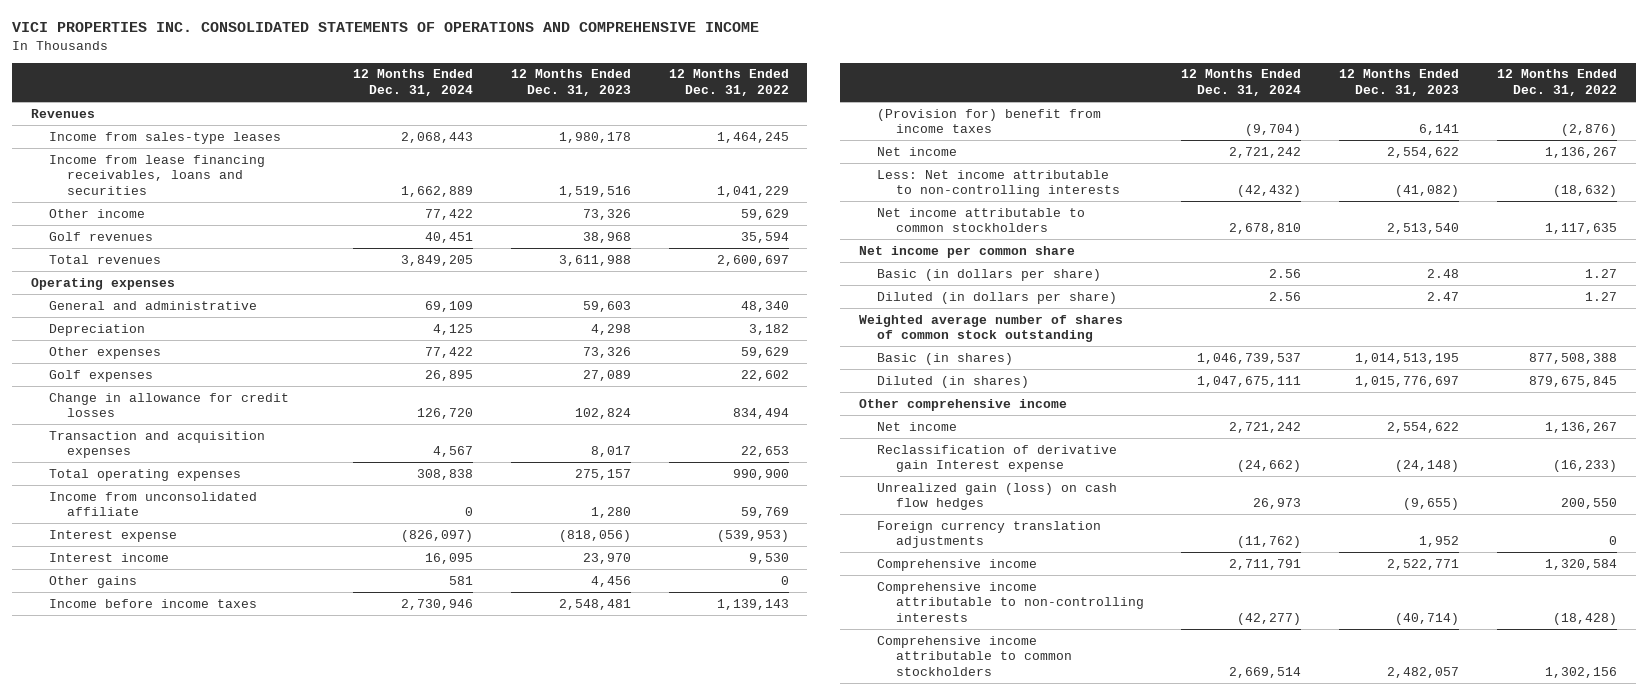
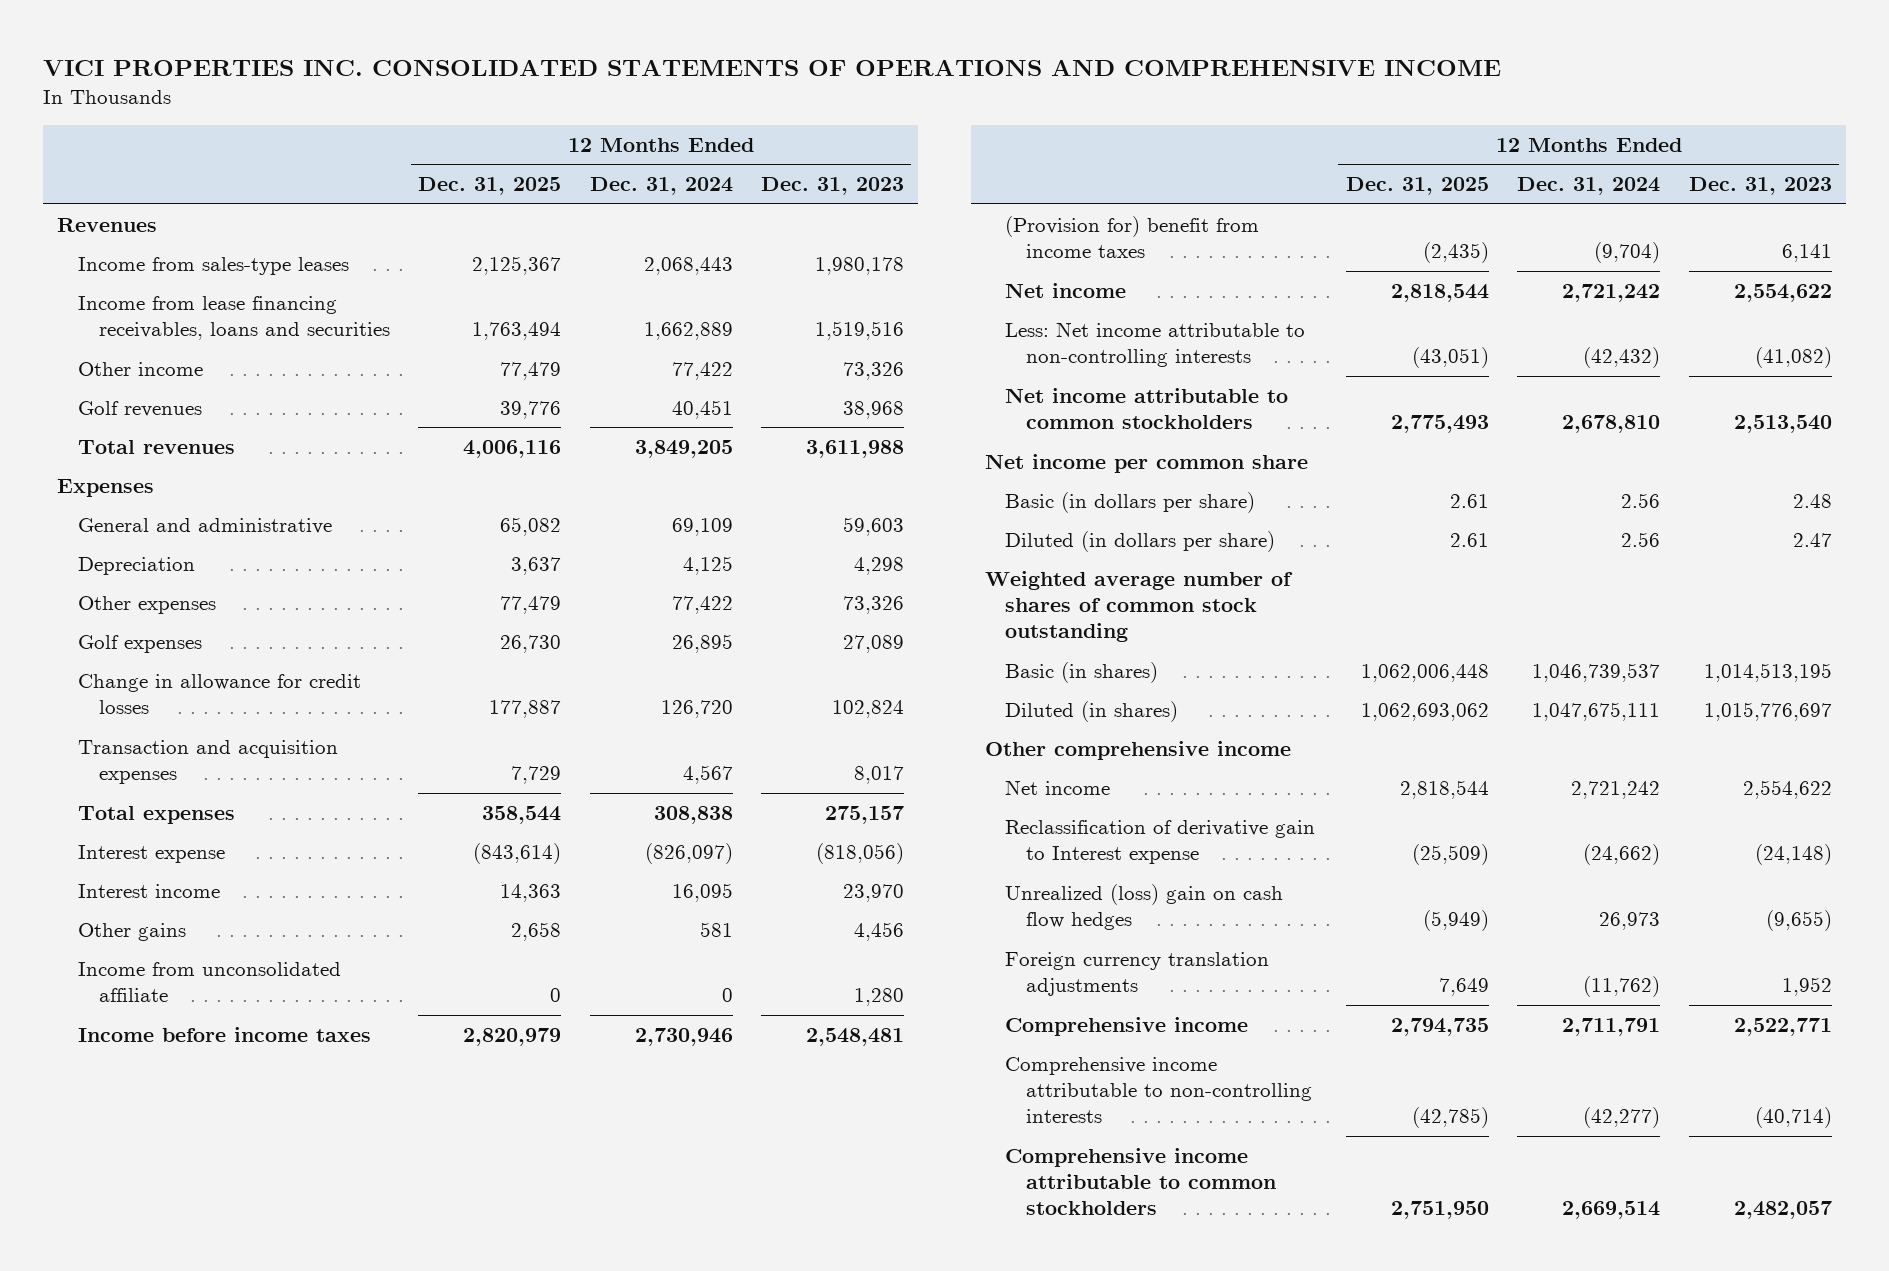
- | 12 Months Ended Dec. 31, 2024 | 12 Months Ended Dec. 31, 2023 | 12 Months Ended Dec. 31, 2022
+ | 12 Months Ended Dec. 31, 2025 | 12 Months Ended Dec. 31, 2024 | 12 Months Ended Dec. 31, 2023
- Operating expenses
+ Expenses
- Total operating expenses | 308,838 | 275,157 | 990,900
+ Total expenses | 358,544 | 308,838 | 275,157
moved down: Income from unconsolidated affiliate | 0 | 0 | 1,280
- Reclassification of derivative gain Interest expense | (24,662) | (24,148) | (16,233)
- Unrealized gain (loss) on cash flow hedges | 26,973 | (9,655) | 200,550
+ Reclassification of derivative gain to Interest expense | (25,509) | (24,662) | (24,148)
+ Unrealized (loss) gain on cash flow hedges | (5,949) | 26,973 | (9,655)

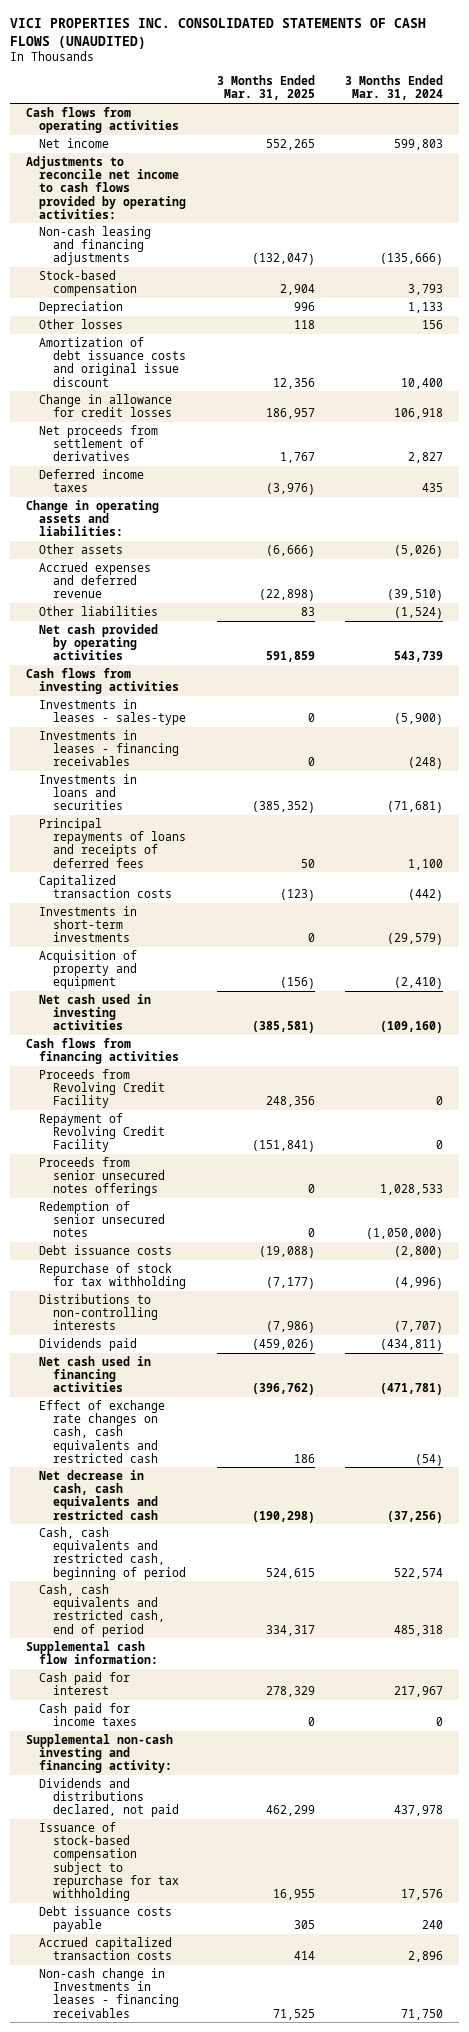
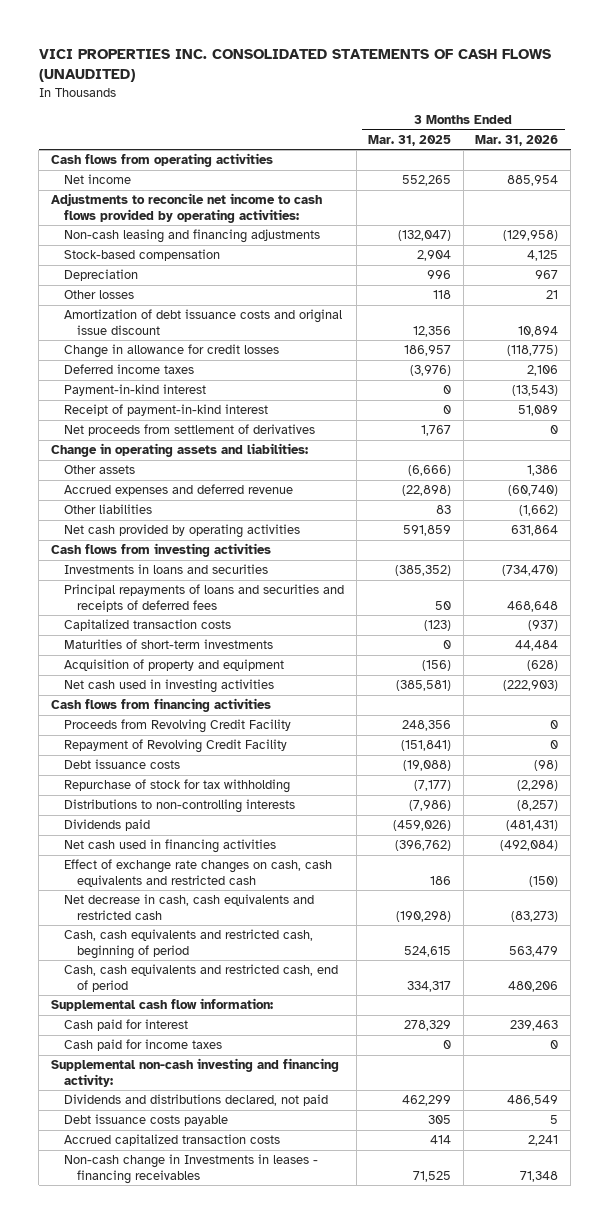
- | 3 Months Ended Mar. 31, 2025 | 3 Months Ended Mar. 31, 2024
+ | 3 Months Ended Mar. 31, 2025 | 3 Months Ended Mar. 31, 2026
+ Payment-in-kind interest | 0 | (13,543)
+ Receipt of payment-in-kind interest | 0 | 51,089
moved down: Net proceeds from settlement of derivatives | 1,767 | 0
- Investments in leases - sales-type | 0 | (5,900)
- Investments in leases - financing receivables | 0 | (248)
- Principal repayments of loans and receipts of deferred fees | 50 | 1,100
+ Principal repayments of loans and securities and receipts of deferred fees | 50 | 468,648
- Investments in short-term investments | 0 | (29,579)
+ Maturities of short-term investments | 0 | 44,484
- Proceeds from senior unsecured notes offerings | 0 | 1,028,533
- Redemption of senior unsecured notes | 0 | (1,050,000)
- Issuance of stock-based compensation subject to repurchase for tax withholding | 16,955 | 17,576

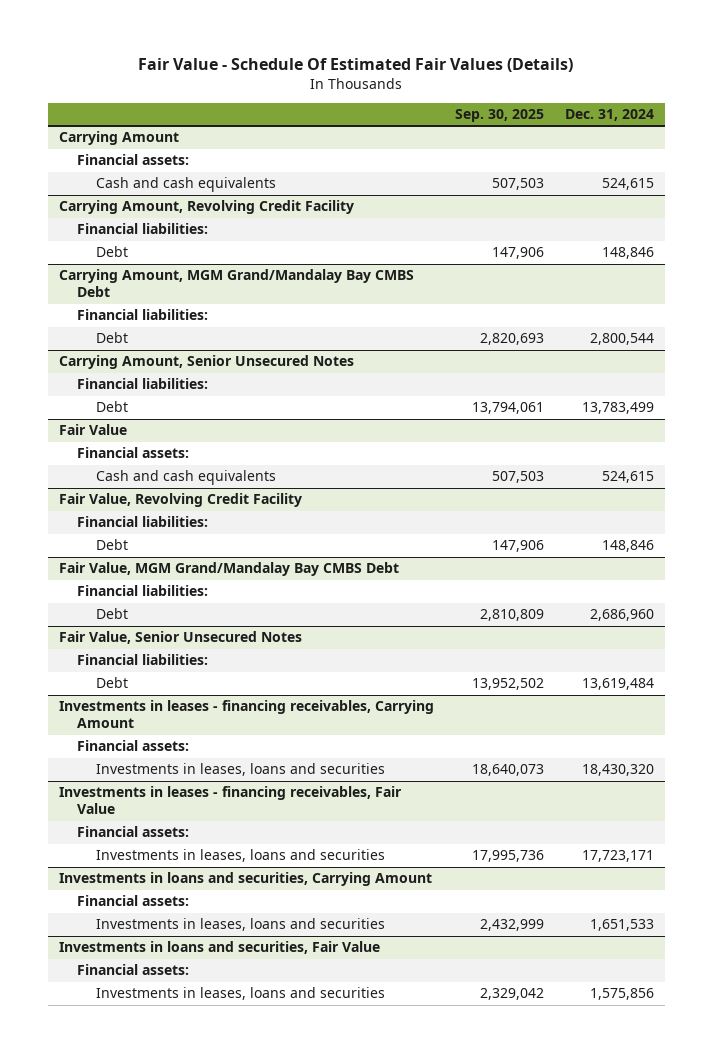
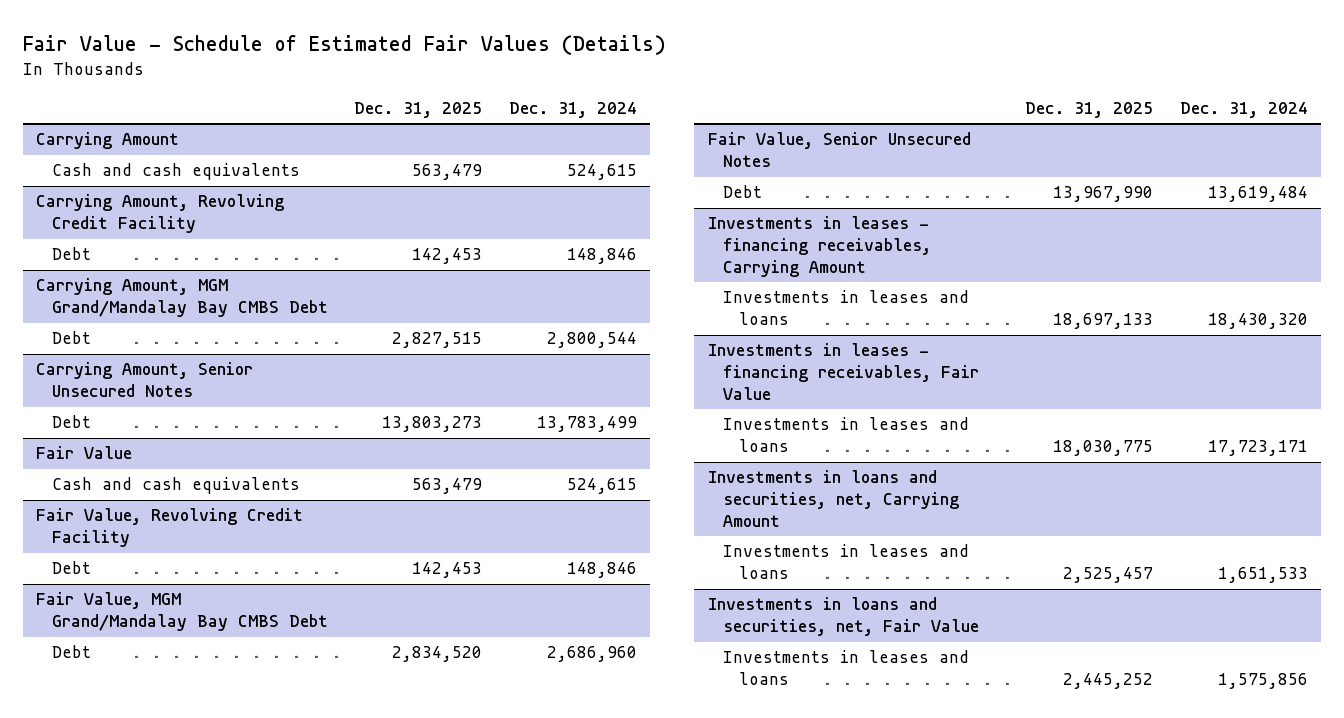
- Fair Value - Schedule Of Estimated Fair Values (Details)
+ Fair Value - Schedule of Estimated Fair Values (Details)
- | Sep. 30, 2025 | Dec. 31, 2024
+ | Dec. 31, 2025 | Dec. 31, 2024
@ Carrying Amount
- Financial assets:
@ Carrying Amount, Revolving Credit Facility
- Financial liabilities:
@ Carrying Amount, MGM Grand/Mandalay Bay CMBS Debt
- Financial liabilities:
@ Carrying Amount, Senior Unsecured Notes
- Financial liabilities:
@ Fair Value
- Financial assets:
@ Fair Value, Revolving Credit Facility
- Financial liabilities:
@ Fair Value, MGM Grand/Mandalay Bay CMBS Debt
- Financial liabilities:
@ Fair Value, Senior Unsecured Notes
- Financial liabilities:
@ Investments in leases - financing receivables, Carrying Amount
- Financial assets:
- Investments in leases, loans and securities | 18,640,073 | 18,430,320
+ Investments in leases and loans | 18,697,133 | 18,430,320
@ Investments in leases - financing receivables, Fair Value
- Financial assets:
- Investments in leases, loans and securities | 17,995,736 | 17,723,171
- Investments in loans and securities, Carrying Amount
- Financial assets:
- Investments in leases, loans and securities | 2,432,999 | 1,651,533
- Investments in loans and securities, Fair Value
- Financial assets:
- Investments in leases, loans and securities | 2,329,042 | 1,575,856
@ Investments in leases - financing receivables, Fair Value
+ Investments in leases and loans | 18,030,775 | 17,723,171
+ Investments in loans and securities, net, Carrying Amount
+ Investments in leases and loans | 2,525,457 | 1,651,533
+ Investments in loans and securities, net, Fair Value
+ Investments in leases and loans | 2,445,252 | 1,575,856

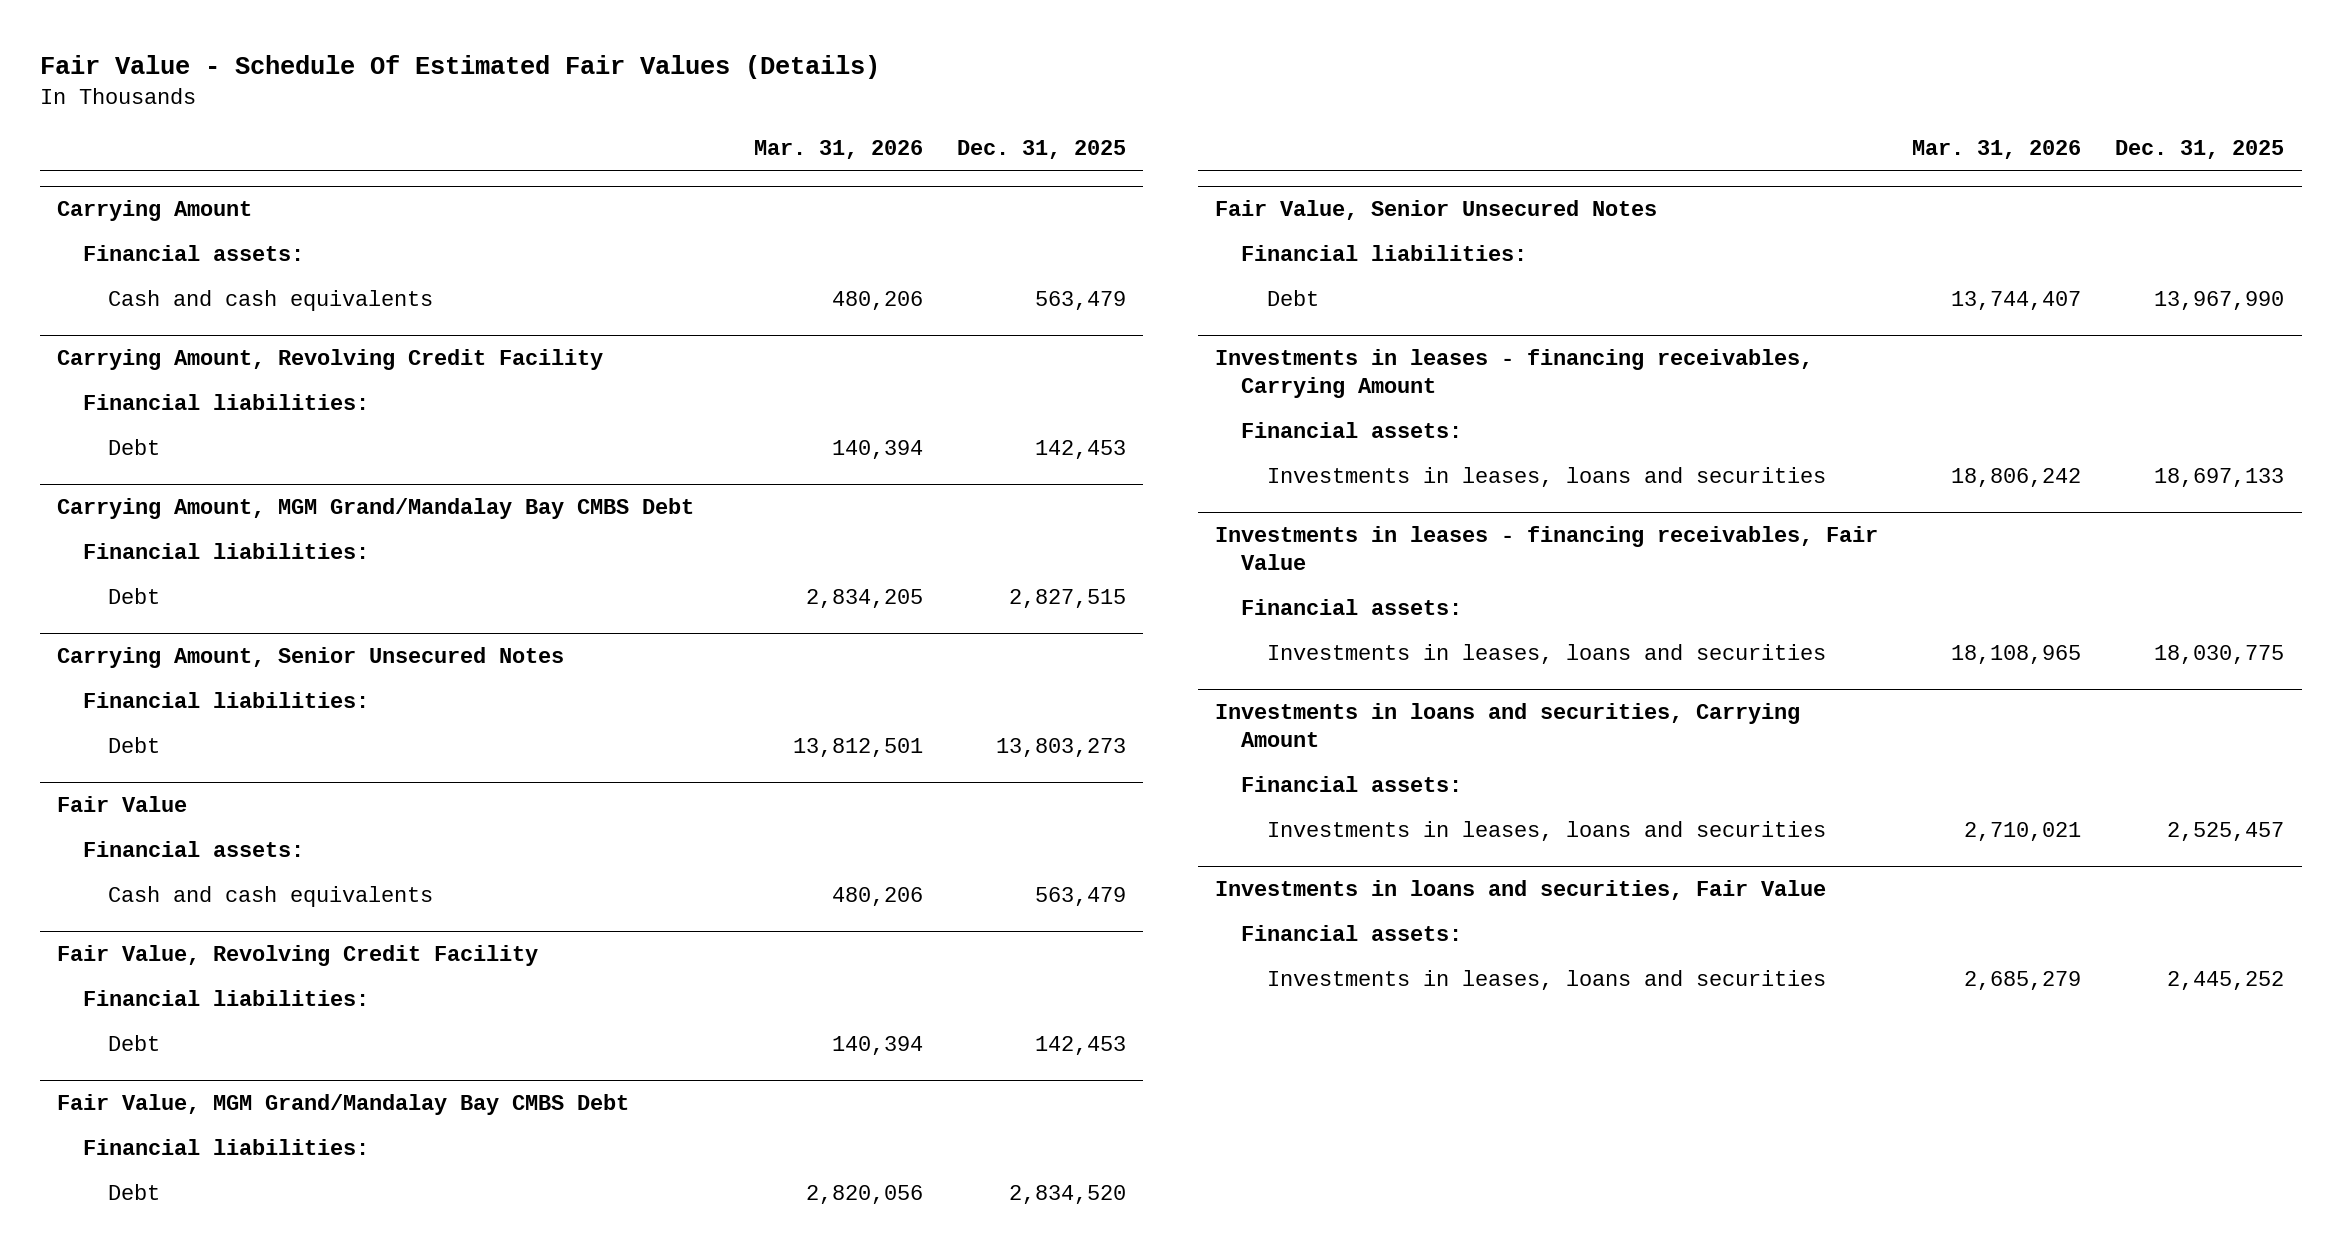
- Fair Value - Schedule of Estimated Fair Values (Details)
+ Fair Value - Schedule Of Estimated Fair Values (Details)
- | Dec. 31, 2025 | Dec. 31, 2024
+ | Mar. 31, 2026 | Dec. 31, 2025
@ Carrying Amount
+ Financial assets:
@ Carrying Amount, Revolving Credit Facility
+ Financial liabilities:
@ Carrying Amount, MGM Grand/Mandalay Bay CMBS Debt
+ Financial liabilities:
@ Carrying Amount, Senior Unsecured Notes
+ Financial liabilities:
@ Fair Value
+ Financial assets:
@ Fair Value, Revolving Credit Facility
+ Financial liabilities:
@ Fair Value, MGM Grand/Mandalay Bay CMBS Debt
+ Financial liabilities:
@ Fair Value, Senior Unsecured Notes
+ Financial liabilities:
@ Investments in leases - financing receivables, Carrying Amount
- Investments in leases and loans | 18,697,133 | 18,430,320
+ Financial assets:
+ Investments in leases, loans and securities | 18,806,242 | 18,697,133
@ Investments in leases - financing receivables, Fair Value
- Investments in leases and loans | 18,030,775 | 17,723,171
- Investments in loans and securities, net, Carrying Amount
- Investments in leases and loans | 2,525,457 | 1,651,533
- Investments in loans and securities, net, Fair Value
- Investments in leases and loans | 2,445,252 | 1,575,856
@ Investments in leases - financing receivables, Fair Value
+ Financial assets:
+ Investments in leases, loans and securities | 18,108,965 | 18,030,775
+ Investments in loans and securities, Carrying Amount
+ Financial assets:
+ Investments in leases, loans and securities | 2,710,021 | 2,525,457
+ Investments in loans and securities, Fair Value
+ Financial assets:
+ Investments in leases, loans and securities | 2,685,279 | 2,445,252

